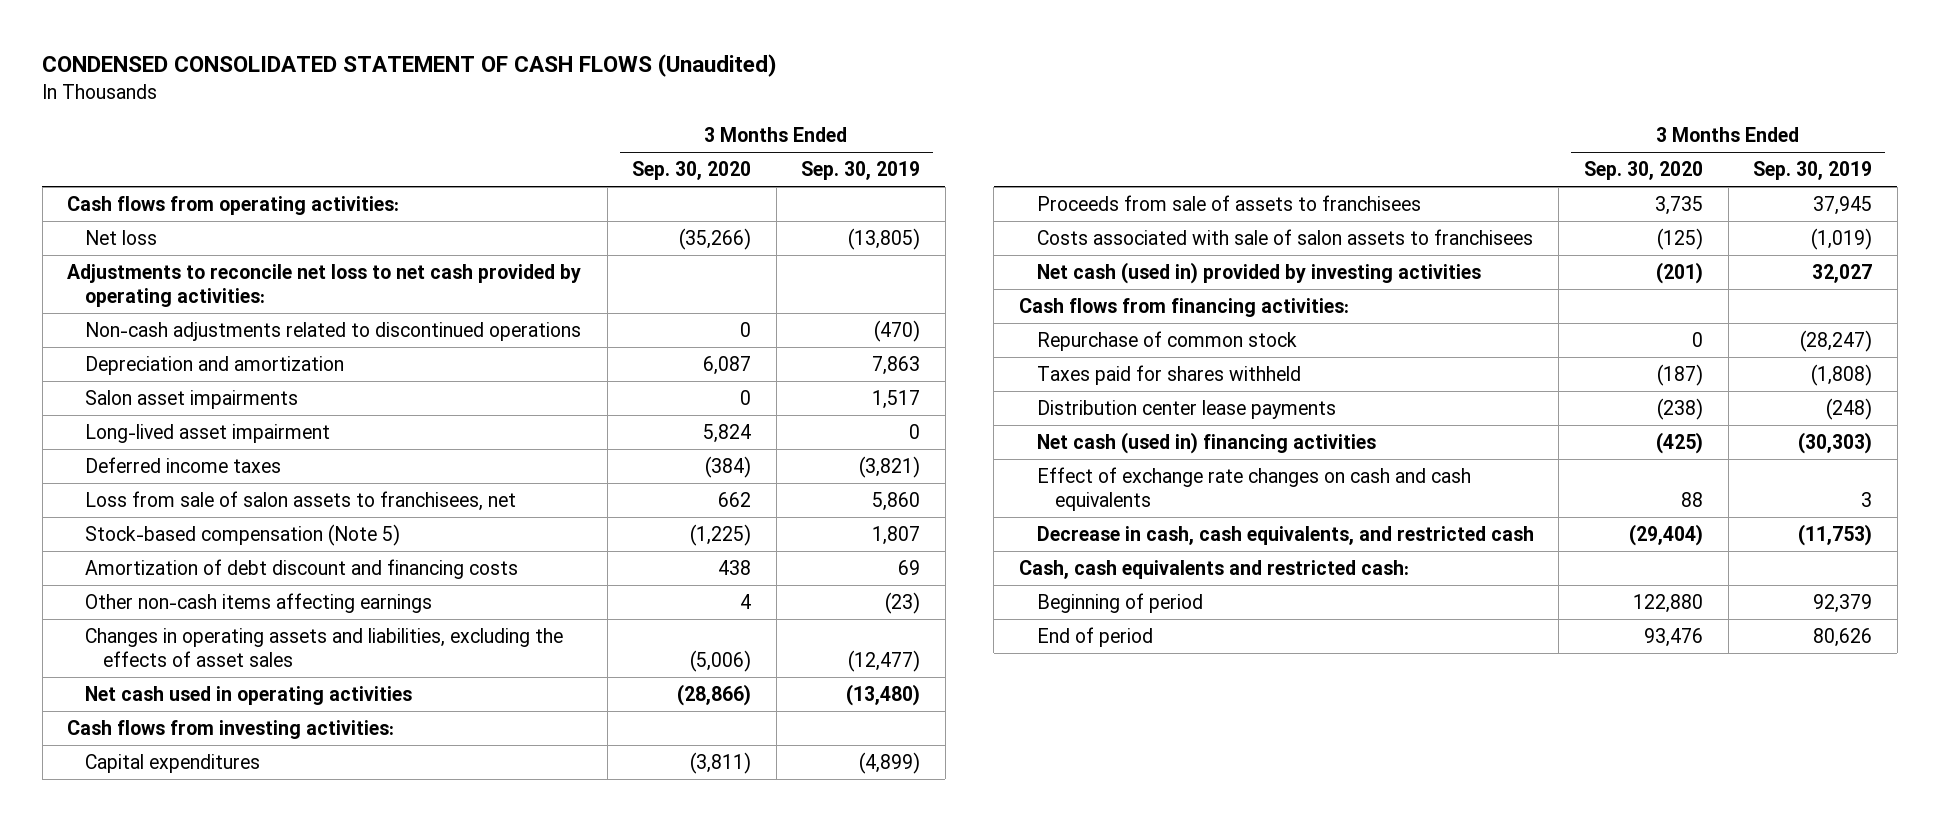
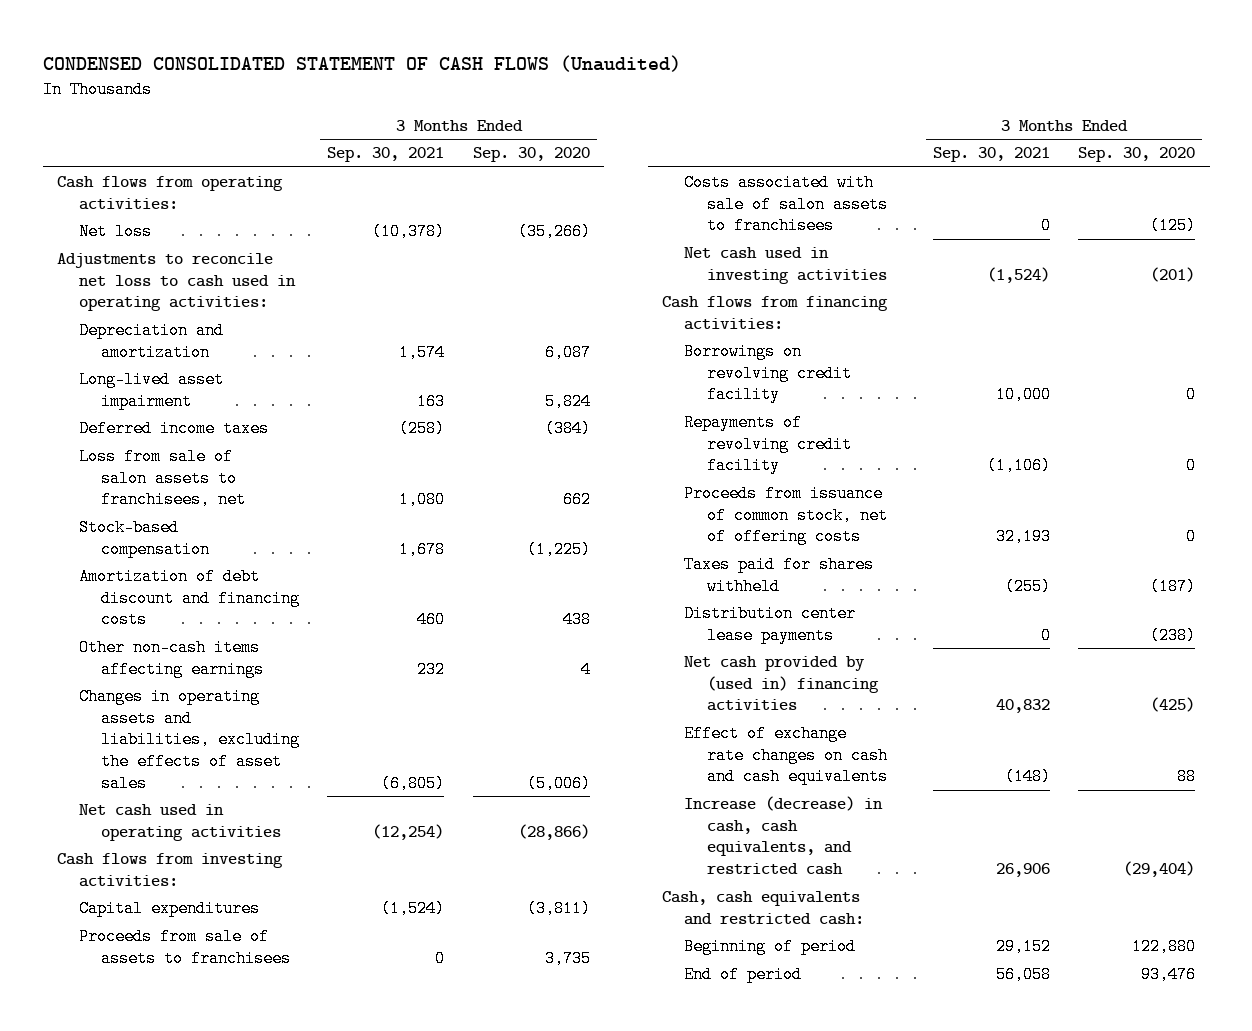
- | 3 Months Ended Sep. 30, 2020 | 3 Months Ended Sep. 30, 2019
+ | 3 Months Ended Sep. 30, 2021 | 3 Months Ended Sep. 30, 2020
- Adjustments to reconcile net loss to net cash provided by operating activities:
- Non-cash adjustments related to discontinued operations | 0 | (470)
+ Adjustments to reconcile net loss to cash used in operating activities:
- Salon asset impairments | 0 | 1,517
- Stock-based compensation (Note 5) | (1,225) | 1,807
+ Stock-based compensation | 1,678 | (1,225)
- Net cash (used in) provided by investing activities | (201) | 32,027
+ Net cash used in investing activities | (1,524) | (201)
- Repurchase of common stock | 0 | (28,247)
+ Borrowings on revolving credit facility | 10,000 | 0
+ Repayments of revolving credit facility | (1,106) | 0
+ Proceeds from issuance of common stock, net of offering costs | 32,193 | 0
- Net cash (used in) financing activities | (425) | (30,303)
+ Net cash provided by (used in) financing activities | 40,832 | (425)
- Decrease in cash, cash equivalents, and restricted cash | (29,404) | (11,753)
+ Increase (decrease) in cash, cash equivalents, and restricted cash | 26,906 | (29,404)

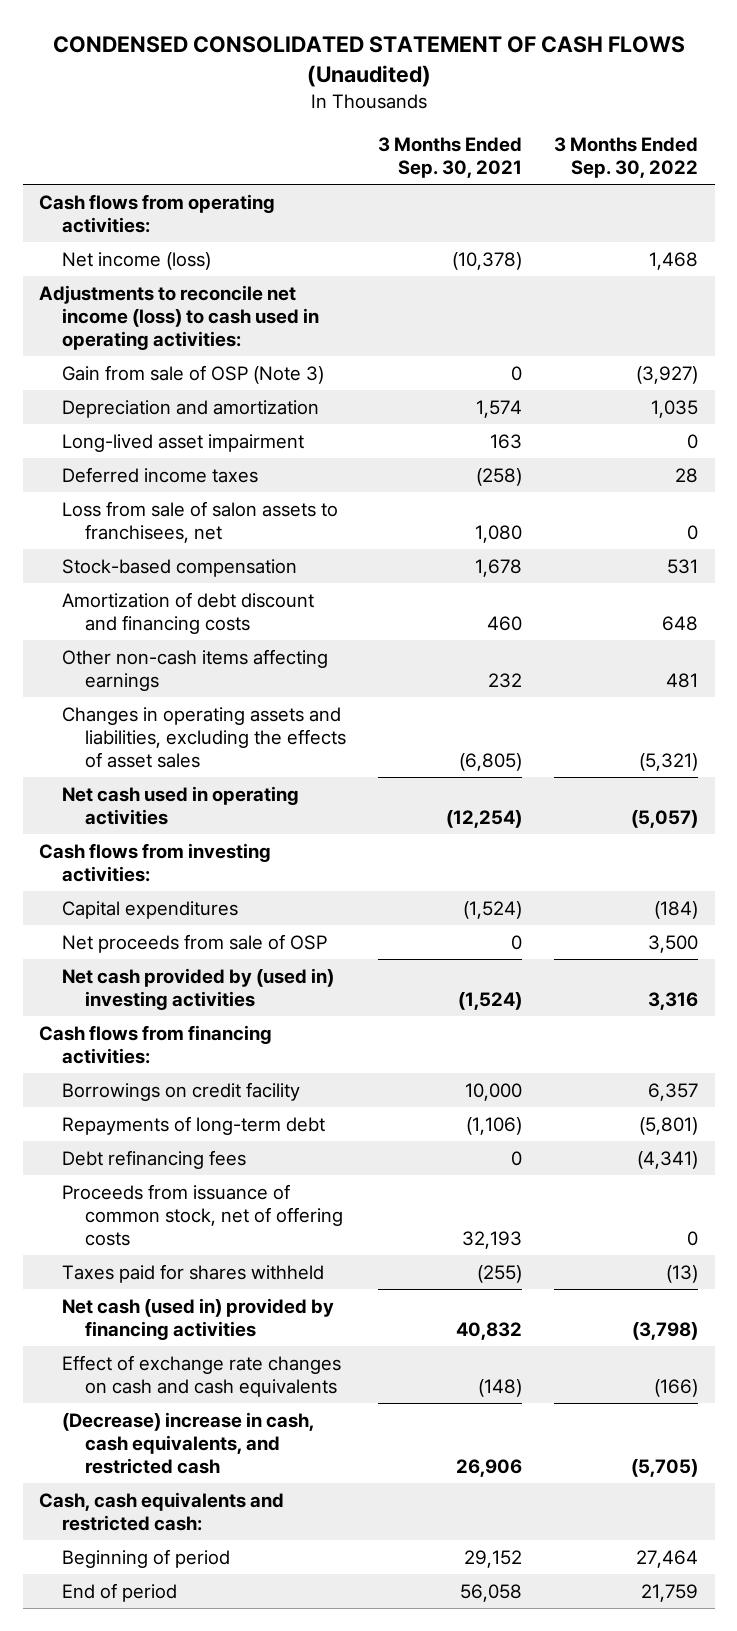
- | 3 Months Ended Sep. 30, 2021 | 3 Months Ended Sep. 30, 2020
+ | 3 Months Ended Sep. 30, 2021 | 3 Months Ended Sep. 30, 2022
- Net loss | (10,378) | (35,266)
- Adjustments to reconcile net loss to cash used in operating activities:
+ Net income (loss) | (10,378) | 1,468
+ Adjustments to reconcile net income (loss) to cash used in operating activities:
+ Gain from sale of OSP (Note 3) | 0 | (3,927)
- Proceeds from sale of assets to franchisees | 0 | 3,735
- Costs associated with sale of salon assets to franchisees | 0 | (125)
- Net cash used in investing activities | (1,524) | (201)
+ Net proceeds from sale of OSP | 0 | 3,500
+ Net cash provided by (used in) investing activities | (1,524) | 3,316
- Borrowings on revolving credit facility | 10,000 | 0
- Repayments of revolving credit facility | (1,106) | 0
+ Borrowings on credit facility | 10,000 | 6,357
+ Repayments of long-term debt | (1,106) | (5,801)
+ Debt refinancing fees | 0 | (4,341)
- Distribution center lease payments | 0 | (238)
- Net cash provided by (used in) financing activities | 40,832 | (425)
+ Net cash (used in) provided by financing activities | 40,832 | (3,798)
- Increase (decrease) in cash, cash equivalents, and restricted cash | 26,906 | (29,404)
+ (Decrease) increase in cash, cash equivalents, and restricted cash | 26,906 | (5,705)

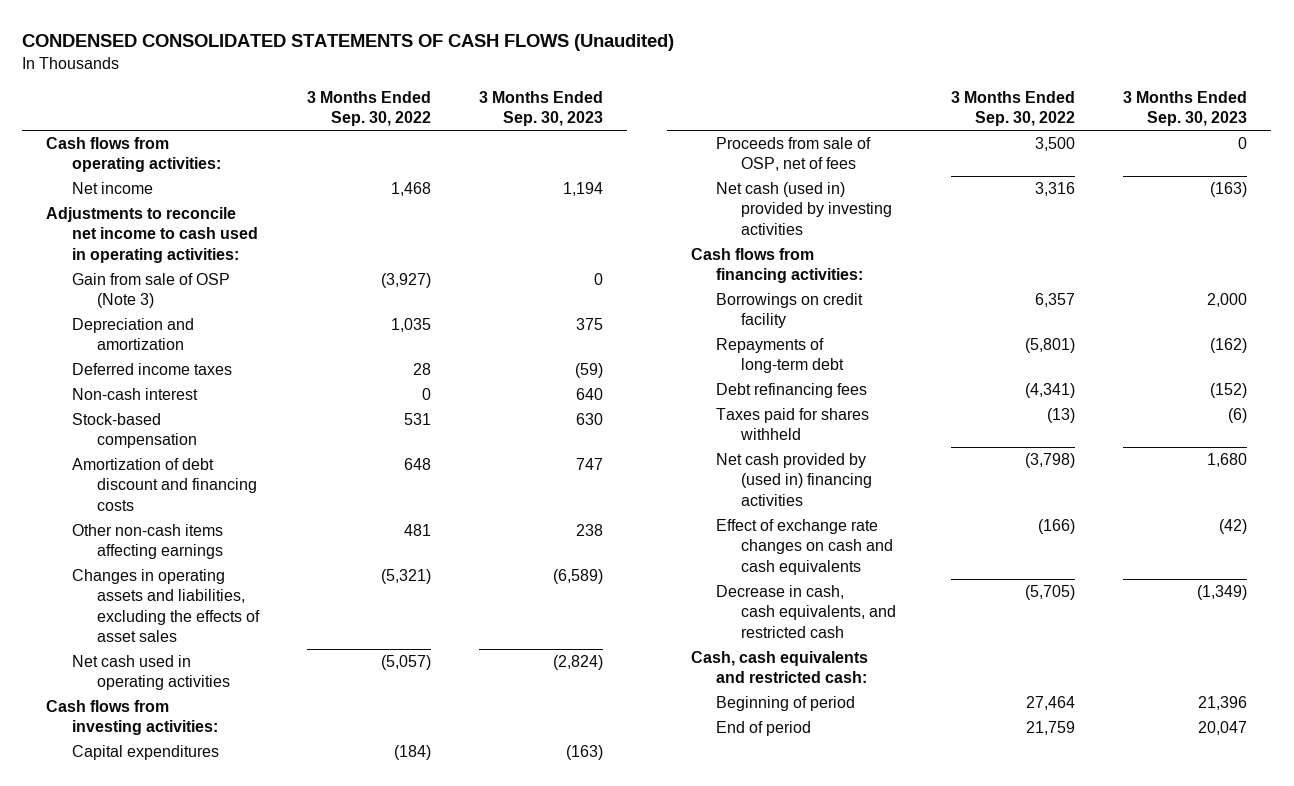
- CONDENSED CONSOLIDATED STATEMENT OF CASH FLOWS (Unaudited)
+ CONDENSED CONSOLIDATED STATEMENTS OF CASH FLOWS (Unaudited)
- | 3 Months Ended Sep. 30, 2021 | 3 Months Ended Sep. 30, 2022
+ | 3 Months Ended Sep. 30, 2022 | 3 Months Ended Sep. 30, 2023
- Net income (loss) | (10,378) | 1,468
- Adjustments to reconcile net income (loss) to cash used in operating activities:
+ Net income | 1,468 | 1,194
+ Adjustments to reconcile net income to cash used in operating activities:
- Long-lived asset impairment | 163 | 0
- Loss from sale of salon assets to franchisees, net | 1,080 | 0
+ Non-cash interest | 0 | 640
- Net proceeds from sale of OSP | 0 | 3,500
- Net cash provided by (used in) investing activities | (1,524) | 3,316
+ Proceeds from sale of OSP, net of fees | 3,500 | 0
+ Net cash (used in) provided by investing activities | 3,316 | (163)
- Proceeds from issuance of common stock, net of offering costs | 32,193 | 0
- Net cash (used in) provided by financing activities | 40,832 | (3,798)
+ Net cash provided by (used in) financing activities | (3,798) | 1,680
- (Decrease) increase in cash, cash equivalents, and restricted cash | 26,906 | (5,705)
+ Decrease in cash, cash equivalents, and restricted cash | (5,705) | (1,349)

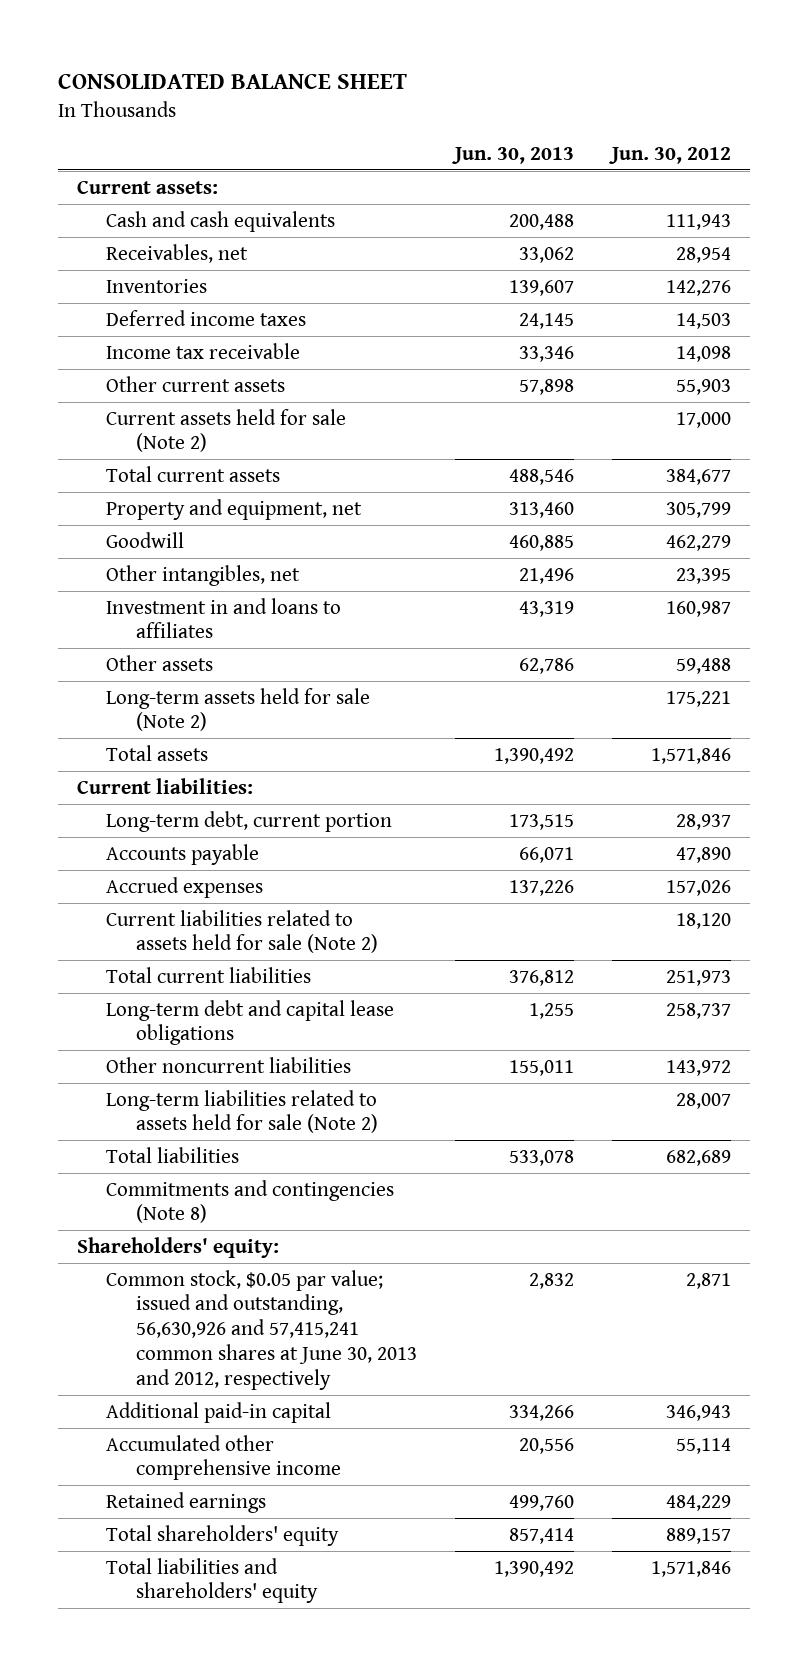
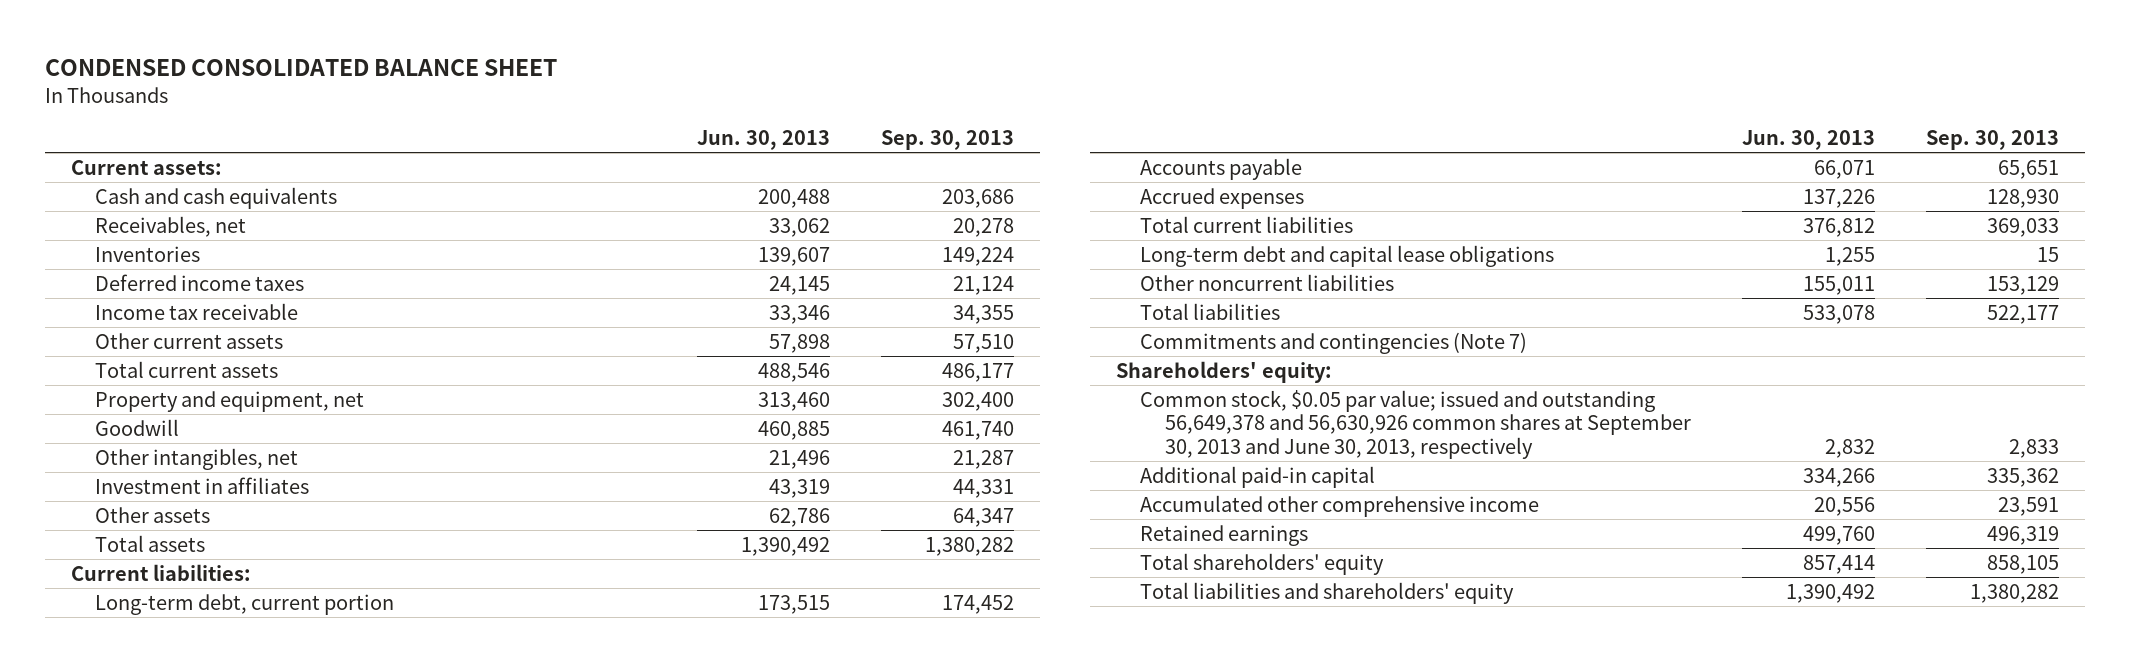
- CONSOLIDATED BALANCE SHEET
+ CONDENSED CONSOLIDATED BALANCE SHEET
- | Jun. 30, 2013 | Jun. 30, 2012
+ | Jun. 30, 2013 | Sep. 30, 2013
- Current assets held for sale (Note 2) | | 17,000
- Investment in and loans to affiliates | 43,319 | 160,987
+ Investment in affiliates | 43,319 | 44,331
- Long-term assets held for sale (Note 2) | | 175,221
- Current liabilities related to assets held for sale (Note 2) | | 18,120
- Long-term liabilities related to assets held for sale (Note 2) | | 28,007
- Commitments and contingencies (Note 8)
+ Commitments and contingencies (Note 7)
- Common stock, $0.05 par value; issued and outstanding, 56,630,926 and 57,415,241 common shares at June 30, 2013 and 2012, respectively | 2,832 | 2,871
+ Common stock, $0.05 par value; issued and outstanding 56,649,378 and 56,630,926 common shares at September 30, 2013 and June 30, 2013, respectively | 2,832 | 2,833

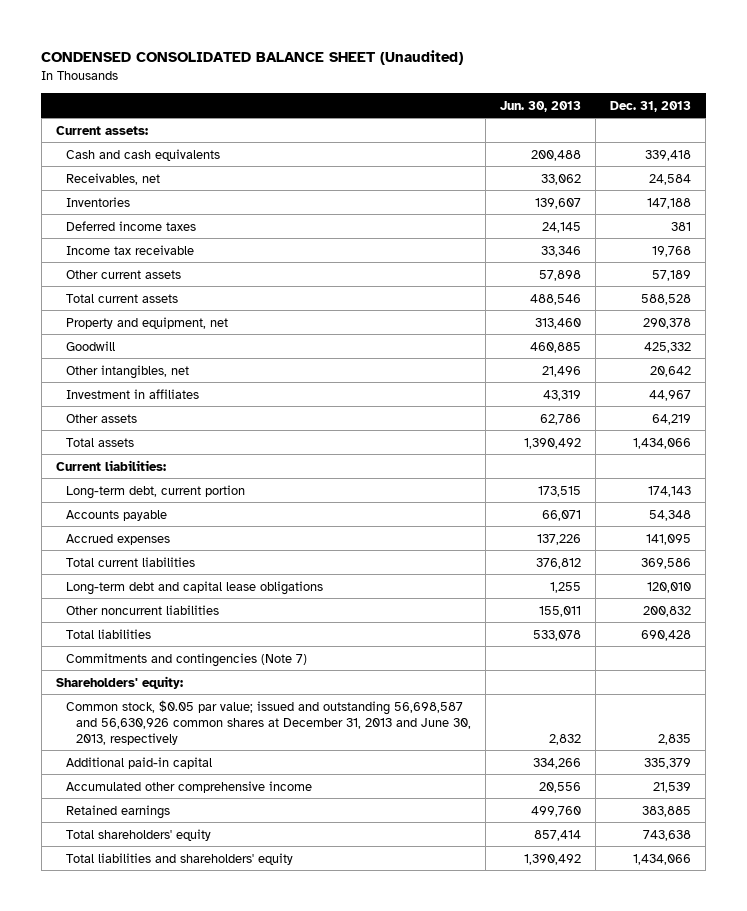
- CONDENSED CONSOLIDATED BALANCE SHEET
+ CONDENSED CONSOLIDATED BALANCE SHEET (Unaudited)
- | Jun. 30, 2013 | Sep. 30, 2013
+ | Jun. 30, 2013 | Dec. 31, 2013
- Common stock, $0.05 par value; issued and outstanding 56,649,378 and 56,630,926 common shares at September 30, 2013 and June 30, 2013, respectively | 2,832 | 2,833
+ Common stock, $0.05 par value; issued and outstanding 56,698,587 and 56,630,926 common shares at December 31, 2013 and June 30, 2013, respectively | 2,832 | 2,835

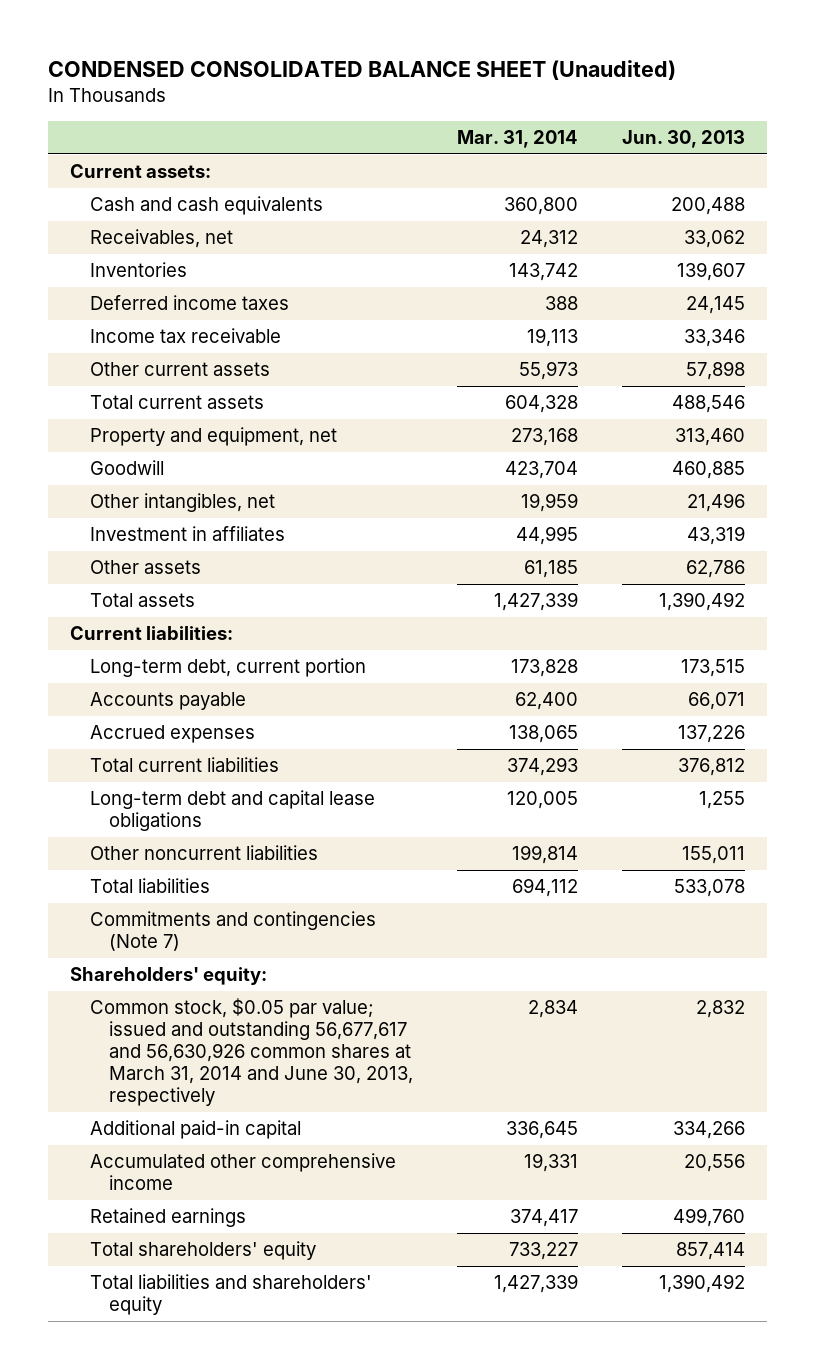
- | Jun. 30, 2013 | Dec. 31, 2013
+ | Mar. 31, 2014 | Jun. 30, 2013
- Common stock, $0.05 par value; issued and outstanding 56,698,587 and 56,630,926 common shares at December 31, 2013 and June 30, 2013, respectively | 2,832 | 2,835
+ Common stock, $0.05 par value; issued and outstanding 56,677,617 and 56,630,926 common shares at March 31, 2014 and June 30, 2013, respectively | 2,834 | 2,832

